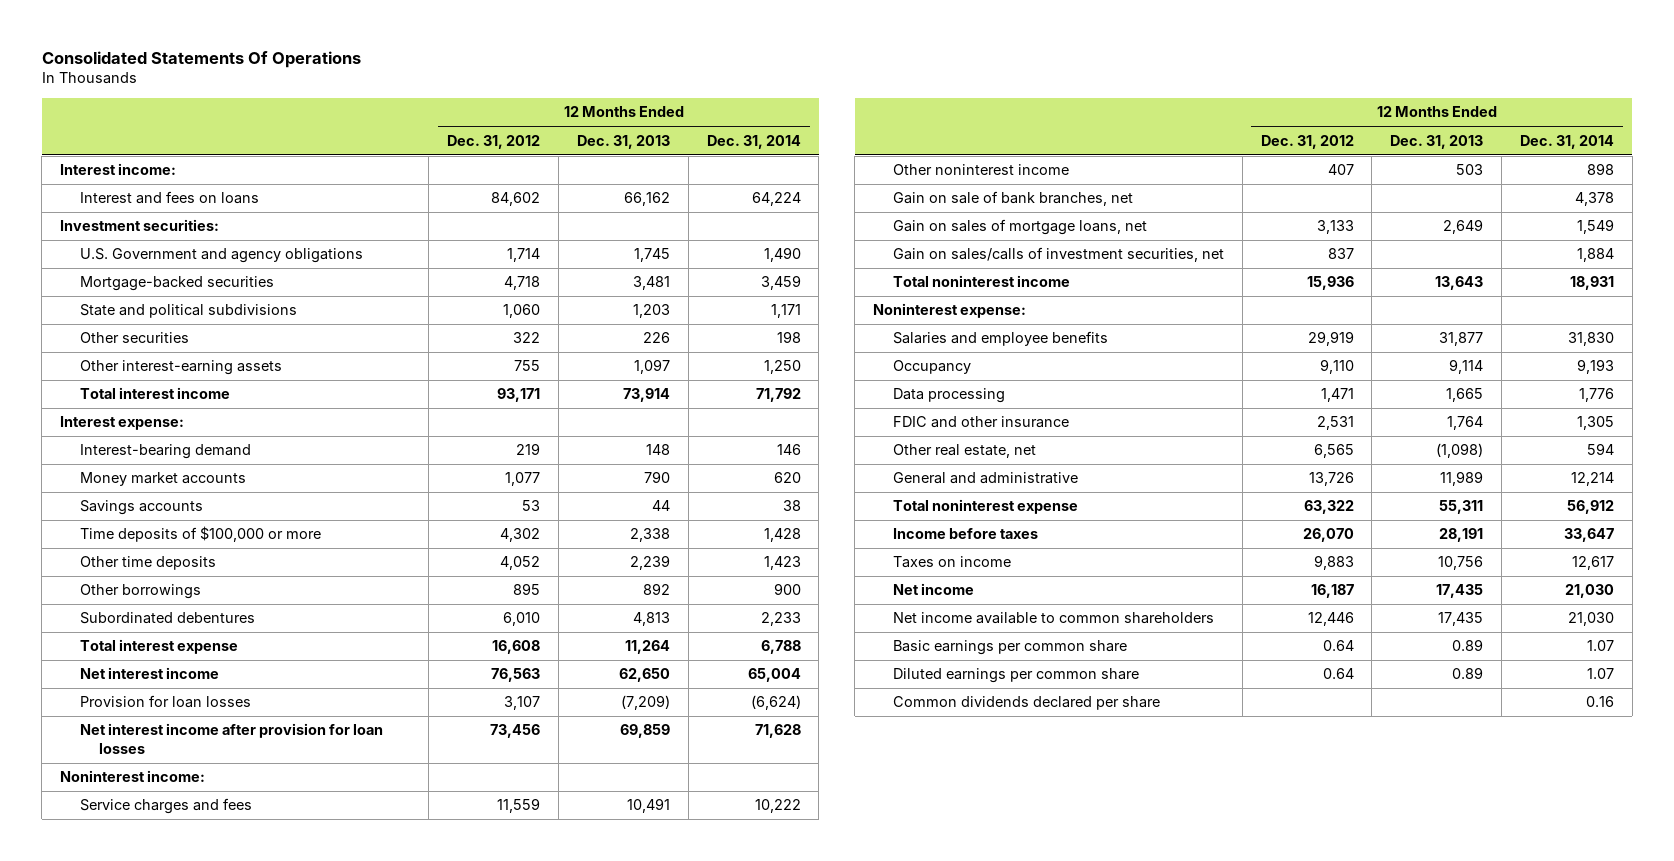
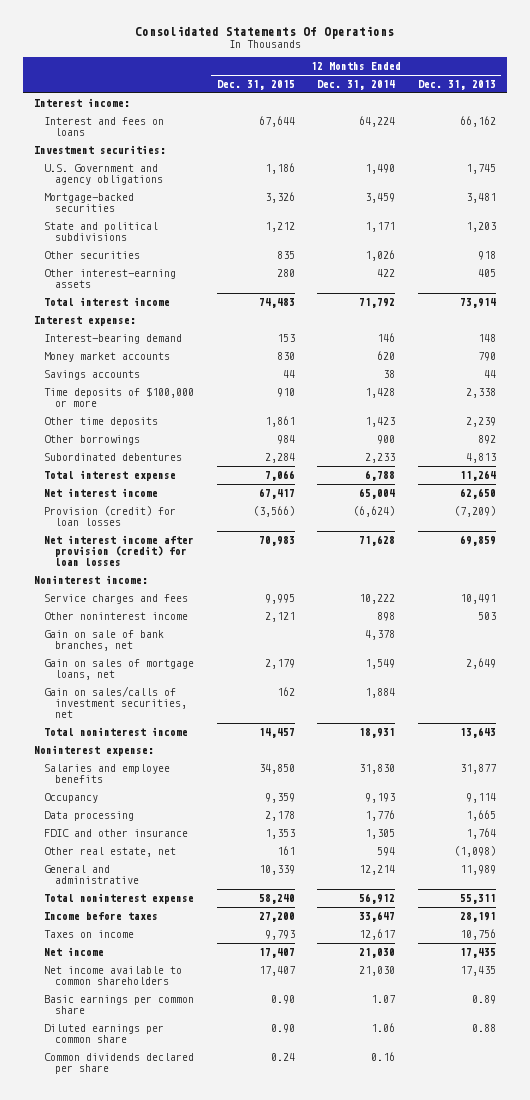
- | 12 Months Ended Dec. 31, 2012 | 12 Months Ended Dec. 31, 2013 | 12 Months Ended Dec. 31, 2014
+ | 12 Months Ended Dec. 31, 2015 | 12 Months Ended Dec. 31, 2014 | 12 Months Ended Dec. 31, 2013
- Other securities | 322 | 226 | 198
- Other interest-earning assets | 755 | 1,097 | 1,250
+ Other securities | 835 | 1,026 | 918
+ Other interest-earning assets | 280 | 422 | 405
- Provision for loan losses | 3,107 | (7,209) | (6,624)
- Net interest income after provision for loan losses | 73,456 | 69,859 | 71,628
+ Provision (credit) for loan losses | (3,566) | (6,624) | (7,209)
+ Net interest income after provision (credit) for loan losses | 70,983 | 71,628 | 69,859
- Diluted earnings per common share | 0.64 | 0.89 | 1.07
+ Diluted earnings per common share | 0.90 | 1.06 | 0.88

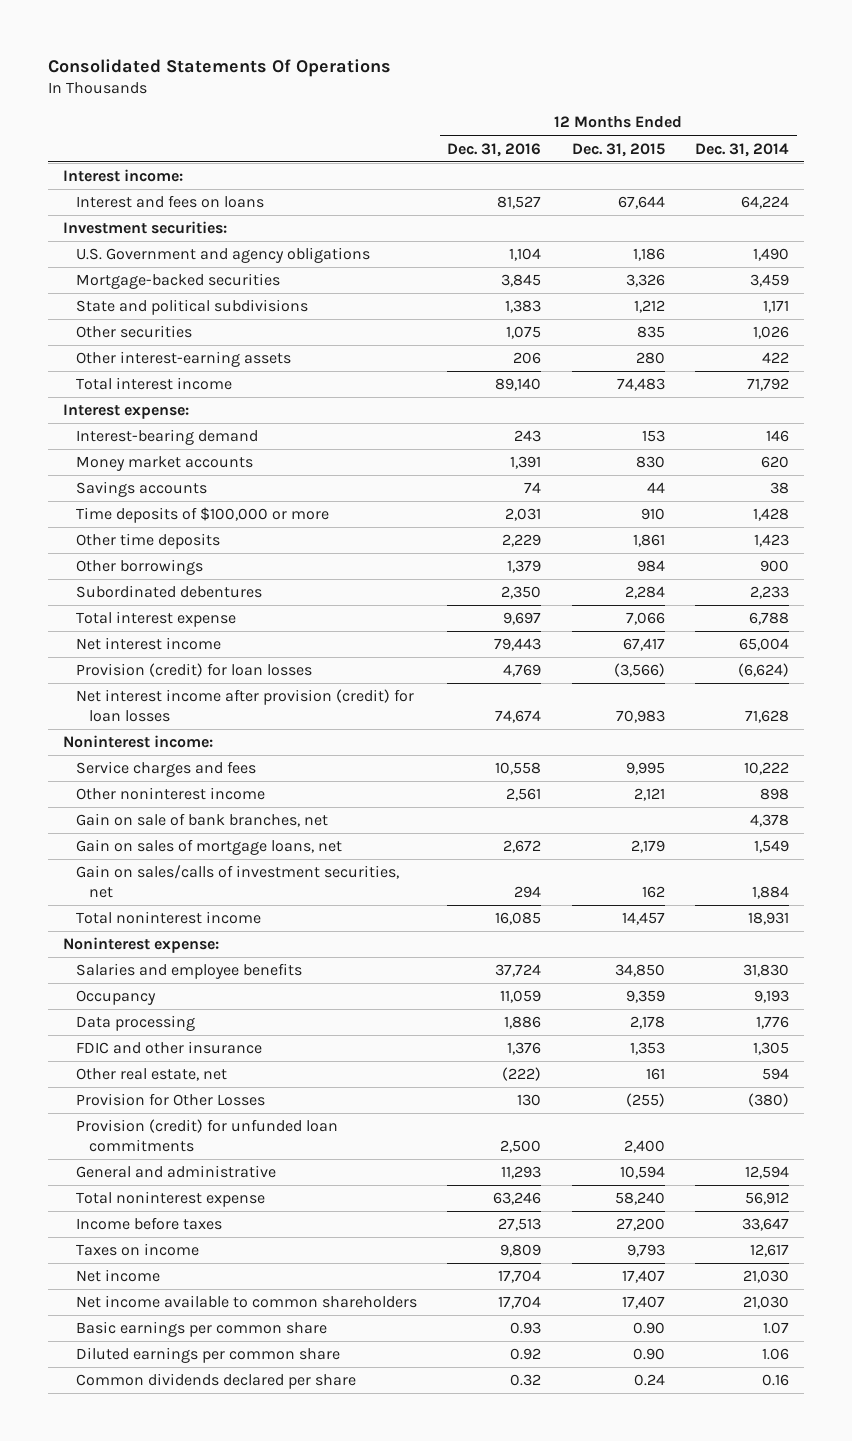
- | 12 Months Ended Dec. 31, 2015 | 12 Months Ended Dec. 31, 2014 | 12 Months Ended Dec. 31, 2013
+ | 12 Months Ended Dec. 31, 2016 | 12 Months Ended Dec. 31, 2015 | 12 Months Ended Dec. 31, 2014
- General and administrative | 10,339 | 12,214 | 11,989
+ Provision for Other Losses | 130 | (255) | (380)
+ Provision (credit) for unfunded loan commitments | 2,500 | 2,400 |
+ General and administrative | 11,293 | 10,594 | 12,594

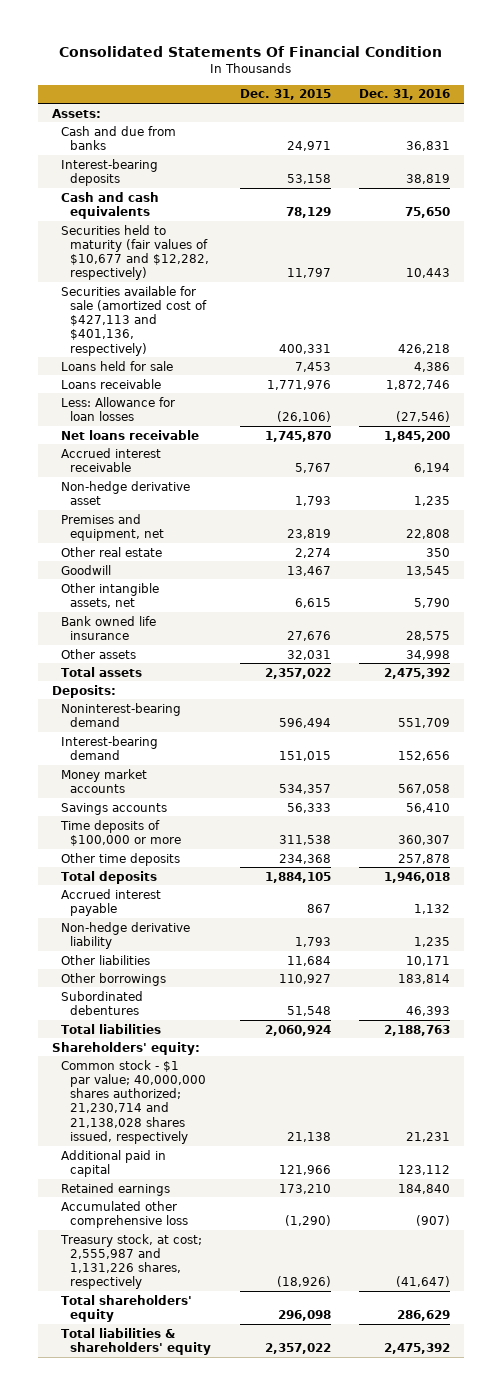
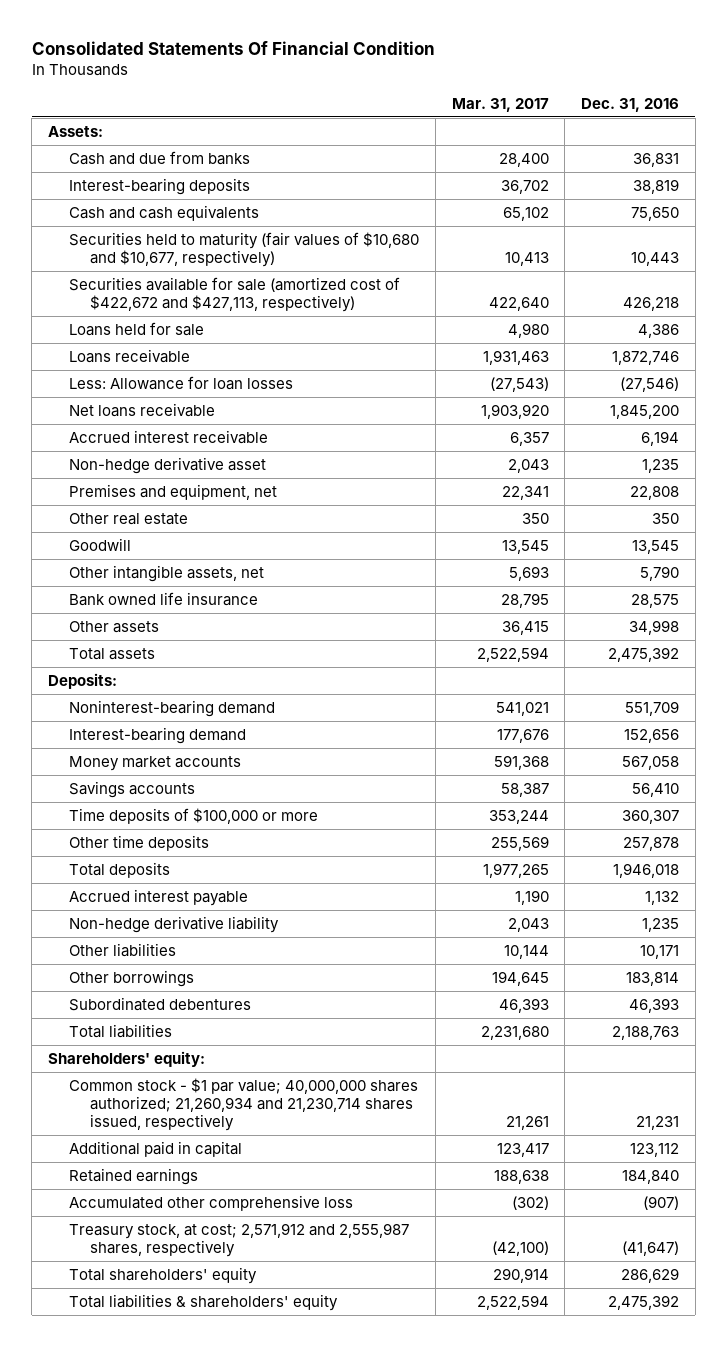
- | Dec. 31, 2015 | Dec. 31, 2016
+ | Mar. 31, 2017 | Dec. 31, 2016
- Securities held to maturity (fair values of $10,677 and $12,282, respectively) | 11,797 | 10,443
- Securities available for sale (amortized cost of $427,113 and $401,136, respectively) | 400,331 | 426,218
+ Securities held to maturity (fair values of $10,680 and $10,677, respectively) | 10,413 | 10,443
+ Securities available for sale (amortized cost of $422,672 and $427,113, respectively) | 422,640 | 426,218
- Common stock - $1 par value; 40,000,000 shares authorized; 21,230,714 and 21,138,028 shares issued, respectively | 21,138 | 21,231
+ Common stock - $1 par value; 40,000,000 shares authorized; 21,260,934 and 21,230,714 shares issued, respectively | 21,261 | 21,231
- Treasury stock, at cost; 2,555,987 and 1,131,226 shares, respectively | (18,926) | (41,647)
+ Treasury stock, at cost; 2,571,912 and 2,555,987 shares, respectively | (42,100) | (41,647)

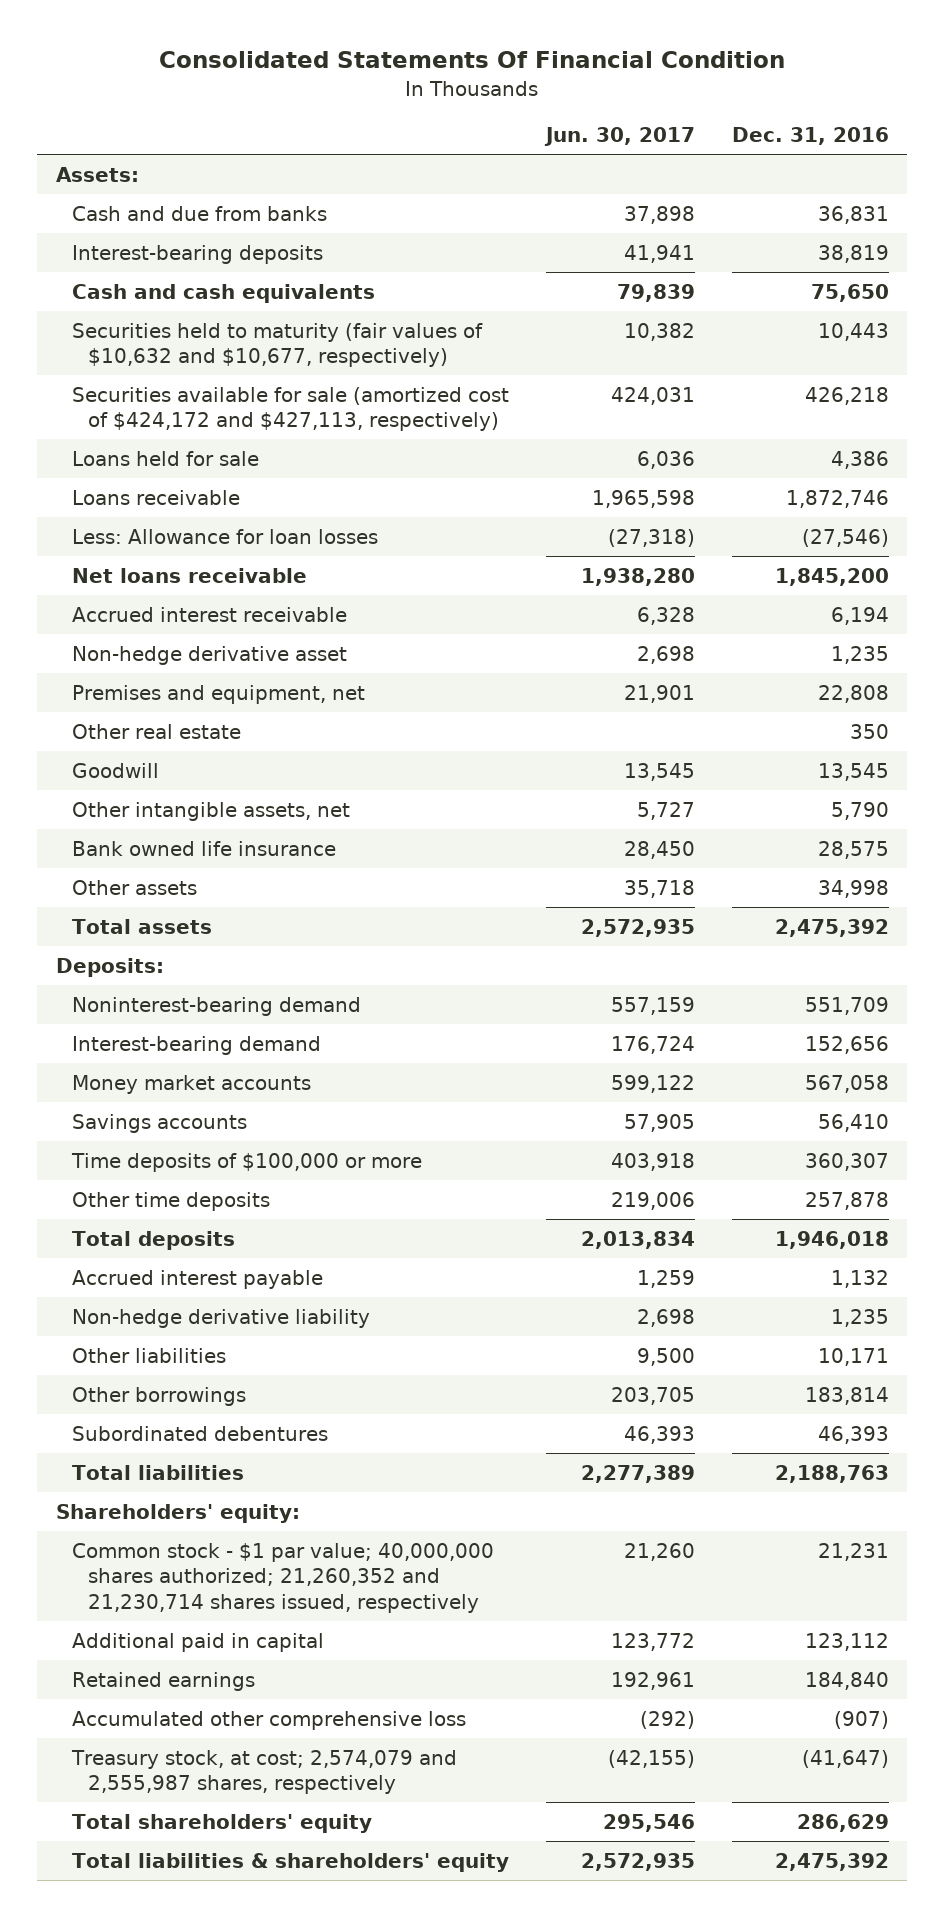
- | Mar. 31, 2017 | Dec. 31, 2016
+ | Jun. 30, 2017 | Dec. 31, 2016
- Securities held to maturity (fair values of $10,680 and $10,677, respectively) | 10,413 | 10,443
- Securities available for sale (amortized cost of $422,672 and $427,113, respectively) | 422,640 | 426,218
+ Securities held to maturity (fair values of $10,632 and $10,677, respectively) | 10,382 | 10,443
+ Securities available for sale (amortized cost of $424,172 and $427,113, respectively) | 424,031 | 426,218
- Common stock - $1 par value; 40,000,000 shares authorized; 21,260,934 and 21,230,714 shares issued, respectively | 21,261 | 21,231
+ Common stock - $1 par value; 40,000,000 shares authorized; 21,260,352 and 21,230,714 shares issued, respectively | 21,260 | 21,231
- Treasury stock, at cost; 2,571,912 and 2,555,987 shares, respectively | (42,100) | (41,647)
+ Treasury stock, at cost; 2,574,079 and 2,555,987 shares, respectively | (42,155) | (41,647)

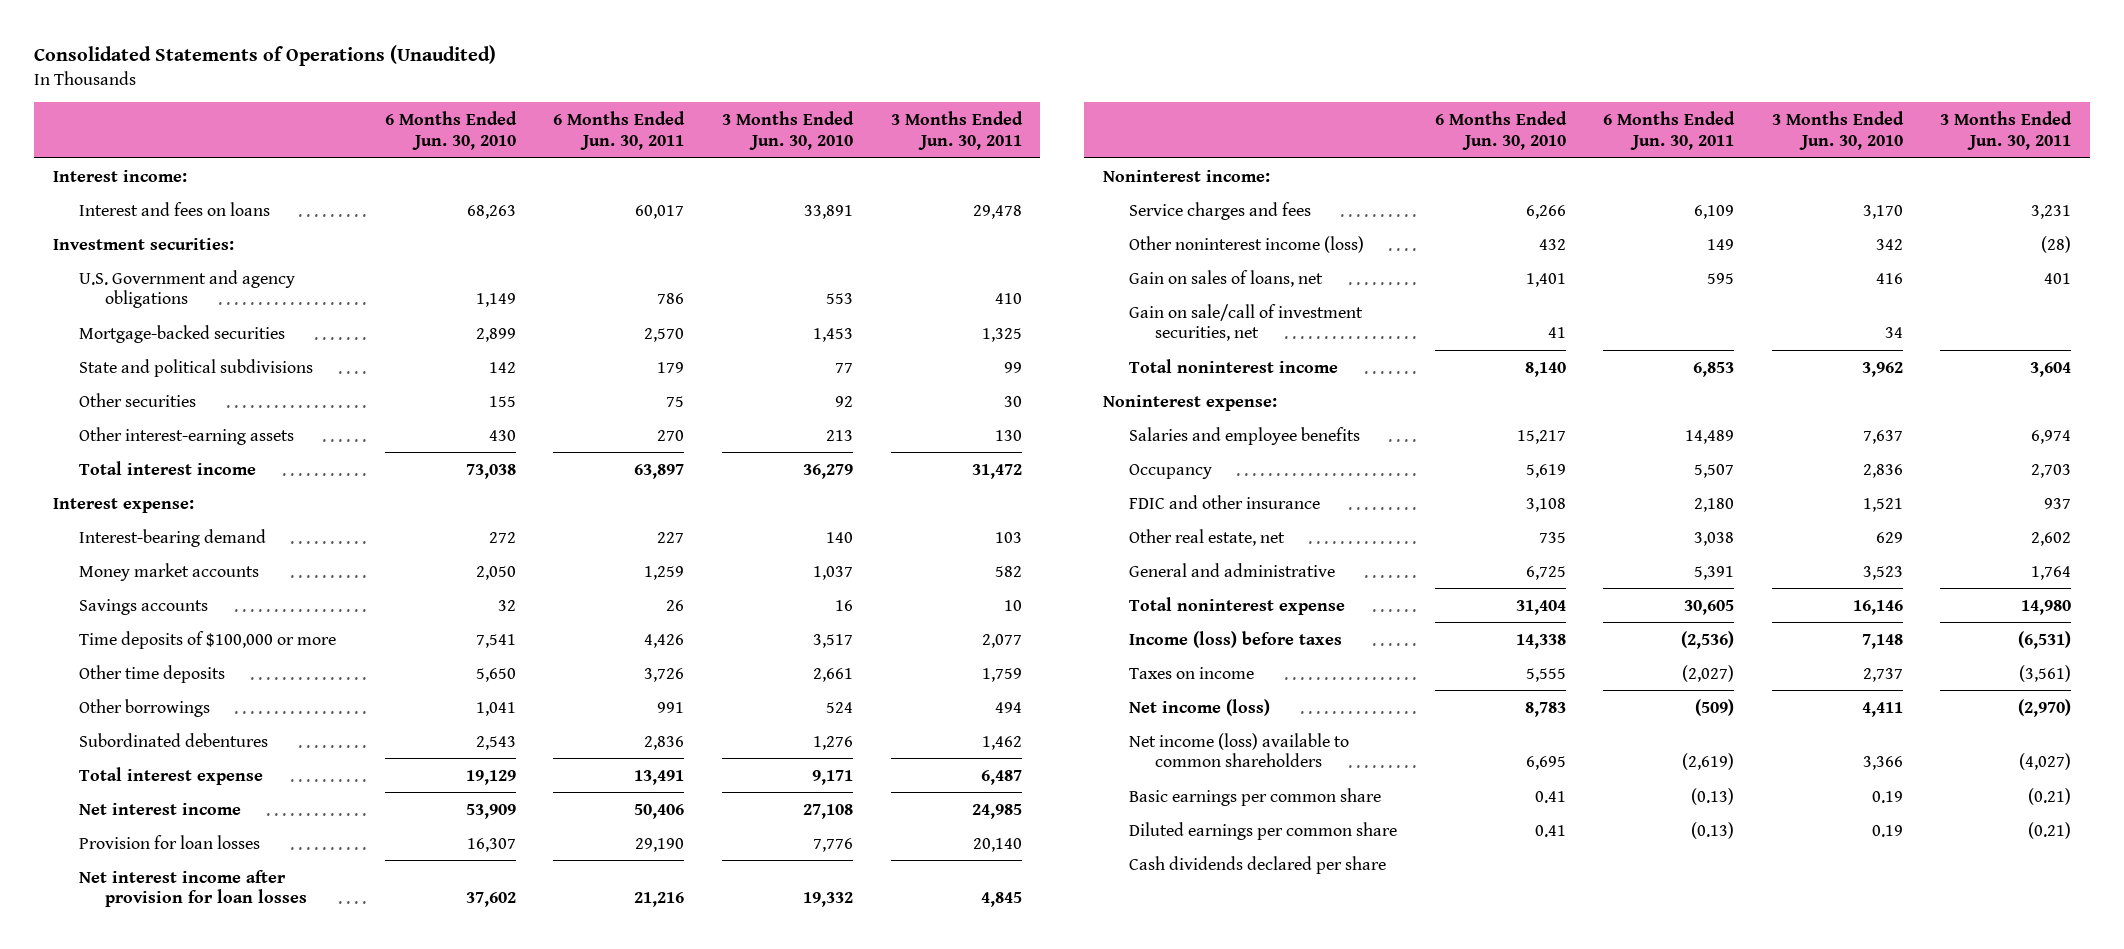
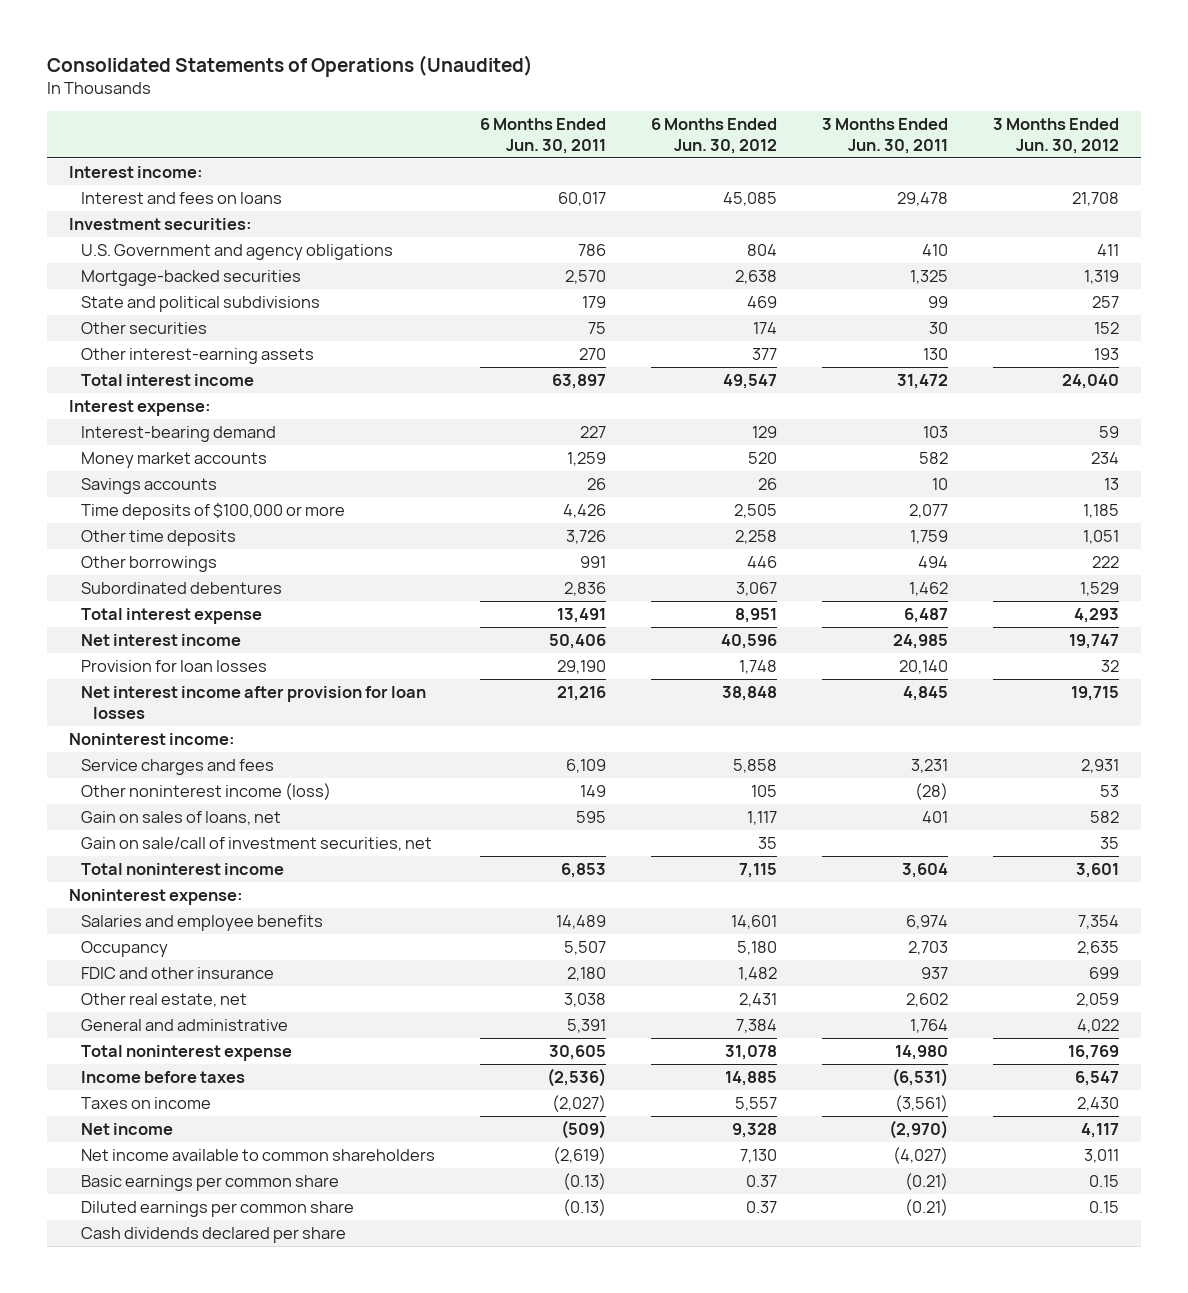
- | 6 Months Ended Jun. 30, 2010 | 6 Months Ended Jun. 30, 2011 | 3 Months Ended Jun. 30, 2010 | 3 Months Ended Jun. 30, 2011
+ | 6 Months Ended Jun. 30, 2011 | 6 Months Ended Jun. 30, 2012 | 3 Months Ended Jun. 30, 2011 | 3 Months Ended Jun. 30, 2012
- Income (loss) before taxes | 14,338 | (2,536) | 7,148 | (6,531)
+ Income before taxes | (2,536) | 14,885 | (6,531) | 6,547
- Net income (loss) | 8,783 | (509) | 4,411 | (2,970)
- Net income (loss) available to common shareholders | 6,695 | (2,619) | 3,366 | (4,027)
+ Net income | (509) | 9,328 | (2,970) | 4,117
+ Net income available to common shareholders | (2,619) | 7,130 | (4,027) | 3,011

